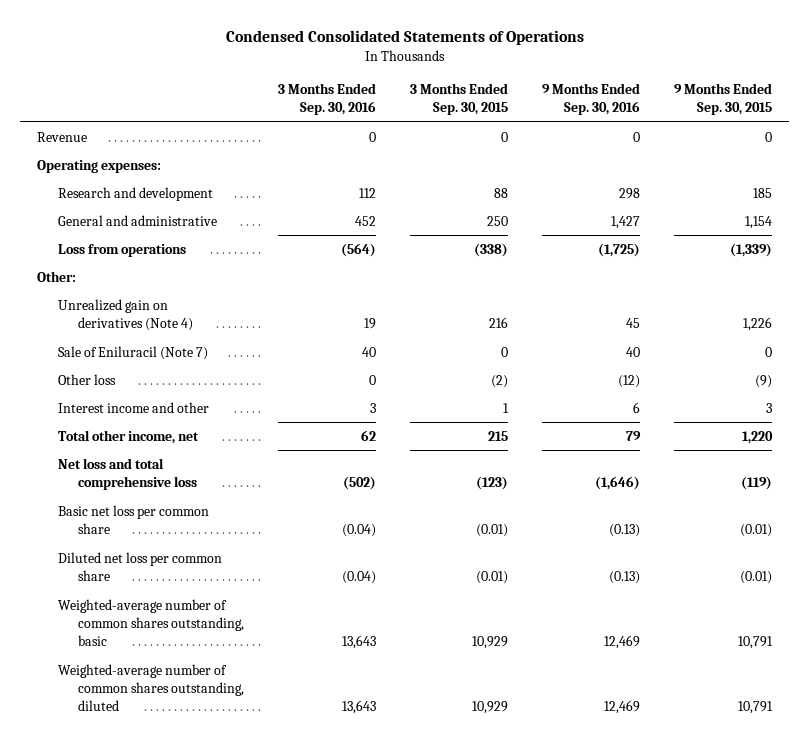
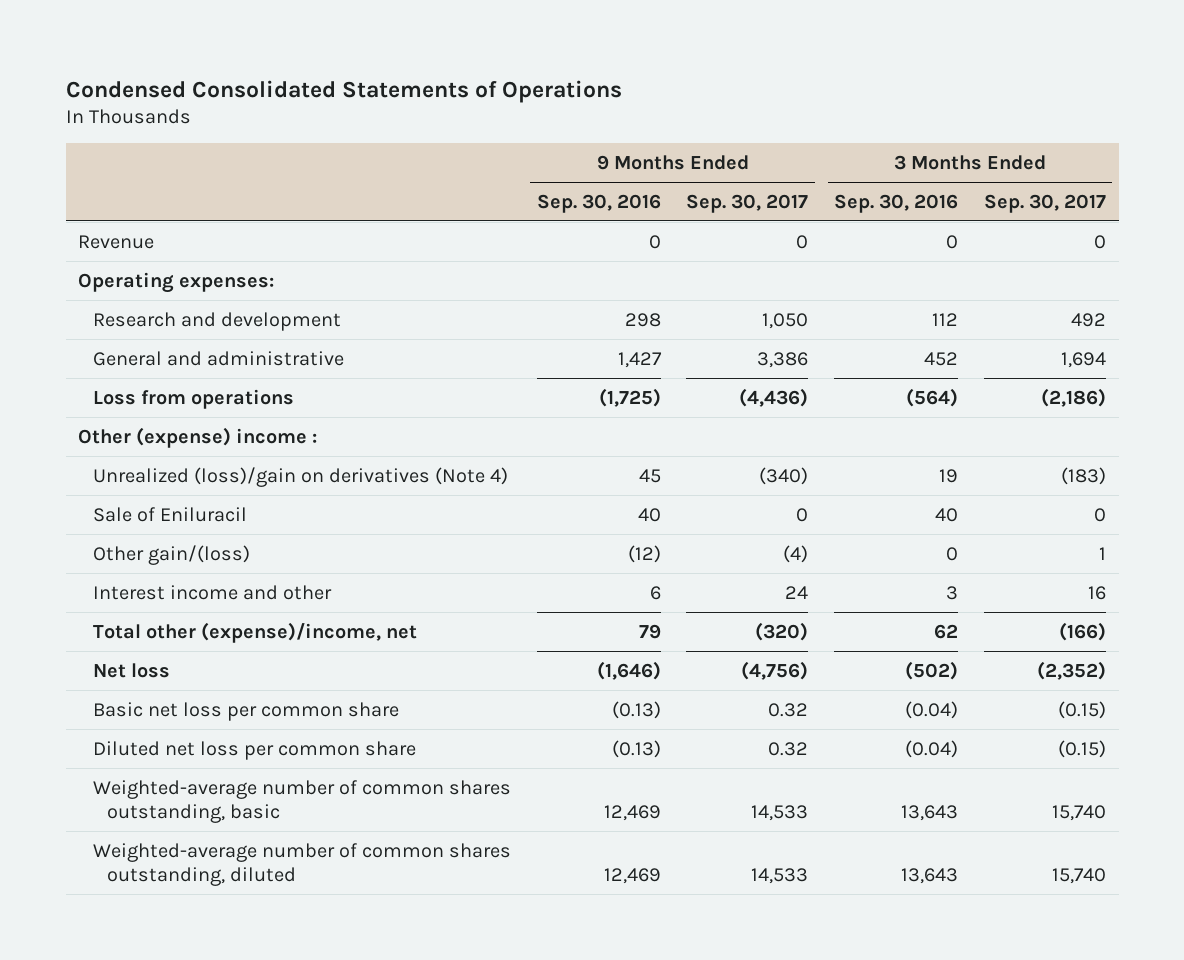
- | 3 Months Ended Sep. 30, 2016 | 3 Months Ended Sep. 30, 2015 | 9 Months Ended Sep. 30, 2016 | 9 Months Ended Sep. 30, 2015
+ | 9 Months Ended Sep. 30, 2016 | 9 Months Ended Sep. 30, 2017 | 3 Months Ended Sep. 30, 2016 | 3 Months Ended Sep. 30, 2017
- Other:
- Unrealized gain on derivatives (Note 4) | 19 | 216 | 45 | 1,226
- Sale of Eniluracil (Note 7) | 40 | 0 | 40 | 0
- Other loss | 0 | (2) | (12) | (9)
+ Other (expense) income :
+ Unrealized (loss)/gain on derivatives (Note 4) | 45 | (340) | 19 | (183)
+ Sale of Eniluracil | 40 | 0 | 40 | 0
+ Other gain/(loss) | (12) | (4) | 0 | 1
- Total other income, net | 62 | 215 | 79 | 1,220
- Net loss and total comprehensive loss | (502) | (123) | (1,646) | (119)
+ Total other (expense)/income, net | 79 | (320) | 62 | (166)
+ Net loss | (1,646) | (4,756) | (502) | (2,352)

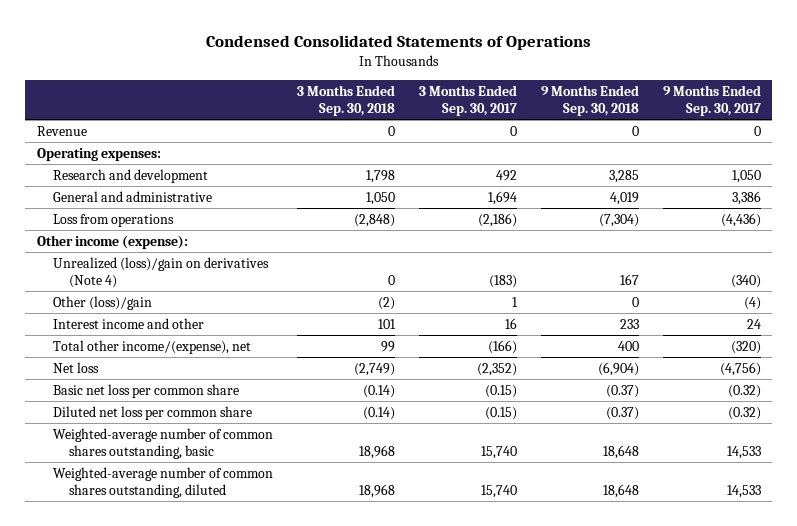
- | 9 Months Ended Sep. 30, 2016 | 9 Months Ended Sep. 30, 2017 | 3 Months Ended Sep. 30, 2016 | 3 Months Ended Sep. 30, 2017
+ | 3 Months Ended Sep. 30, 2018 | 3 Months Ended Sep. 30, 2017 | 9 Months Ended Sep. 30, 2018 | 9 Months Ended Sep. 30, 2017
- Other (expense) income :
+ Other income (expense):
- Sale of Eniluracil | 40 | 0 | 40 | 0
- Other gain/(loss) | (12) | (4) | 0 | 1
+ Other (loss)/gain | (2) | 1 | 0 | (4)
- Total other (expense)/income, net | 79 | (320) | 62 | (166)
+ Total other income/(expense), net | 99 | (166) | 400 | (320)
- Basic net loss per common share | (0.13) | 0.32 | (0.04) | (0.15)
- Diluted net loss per common share | (0.13) | 0.32 | (0.04) | (0.15)
+ Basic net loss per common share | (0.14) | (0.15) | (0.37) | (0.32)
+ Diluted net loss per common share | (0.14) | (0.15) | (0.37) | (0.32)

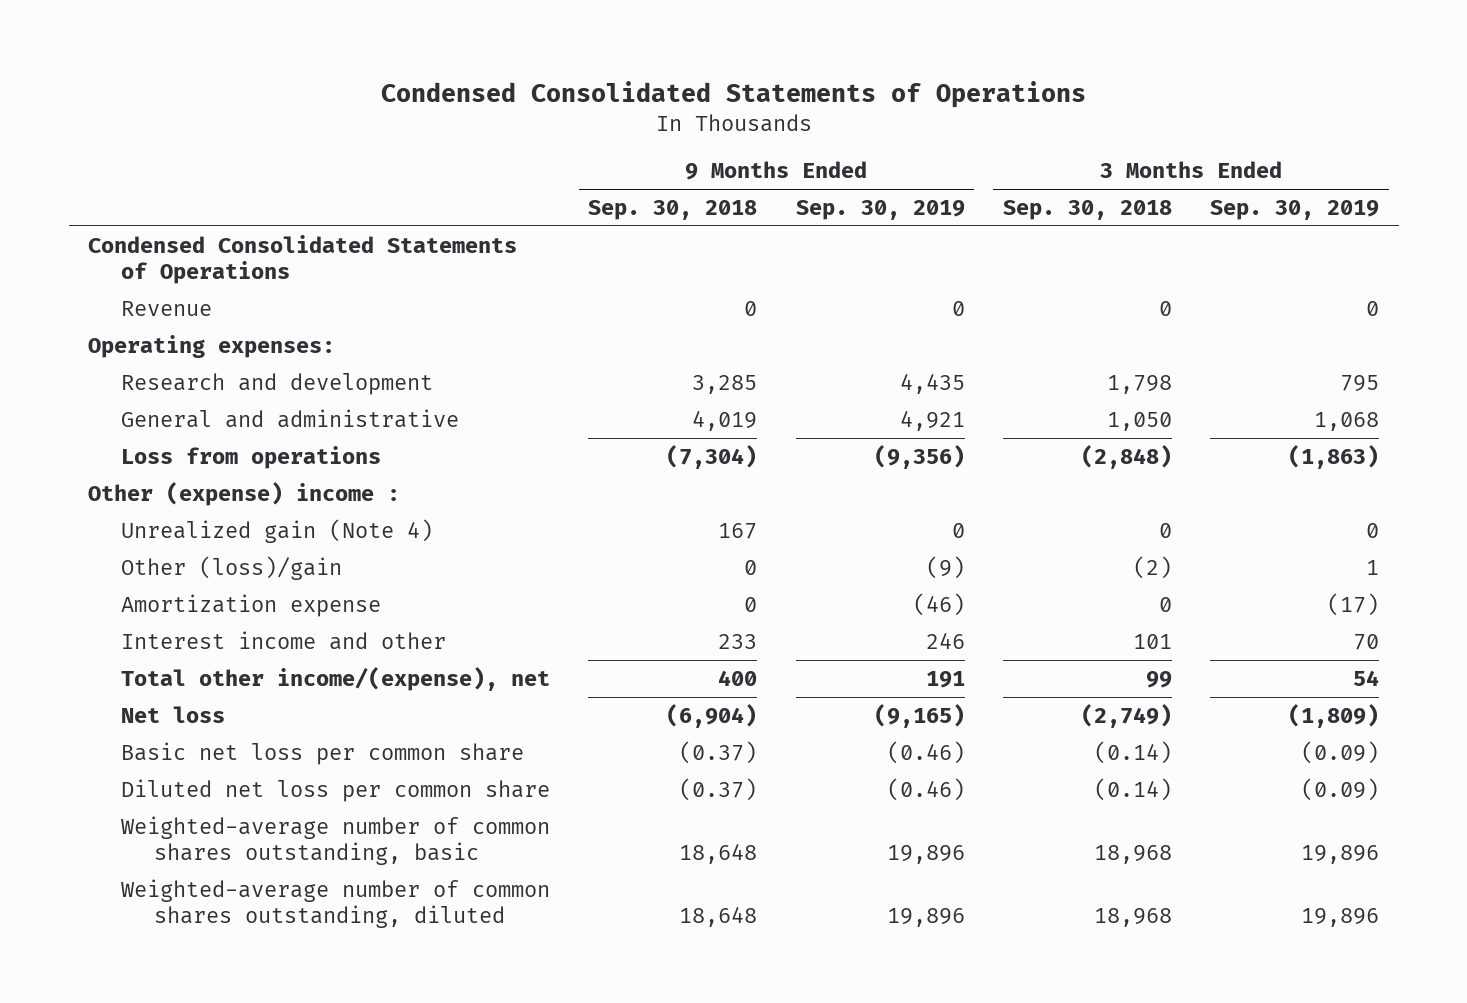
- | 3 Months Ended Sep. 30, 2018 | 3 Months Ended Sep. 30, 2017 | 9 Months Ended Sep. 30, 2018 | 9 Months Ended Sep. 30, 2017
+ | 9 Months Ended Sep. 30, 2018 | 9 Months Ended Sep. 30, 2019 | 3 Months Ended Sep. 30, 2018 | 3 Months Ended Sep. 30, 2019
+ Condensed Consolidated Statements of Operations
- Other income (expense):
- Unrealized (loss)/gain on derivatives (Note 4) | 0 | (183) | 167 | (340)
+ Other (expense) income :
+ Unrealized gain (Note 4) | 167 | 0 | 0 | 0
+ Amortization expense | 0 | (46) | 0 | (17)

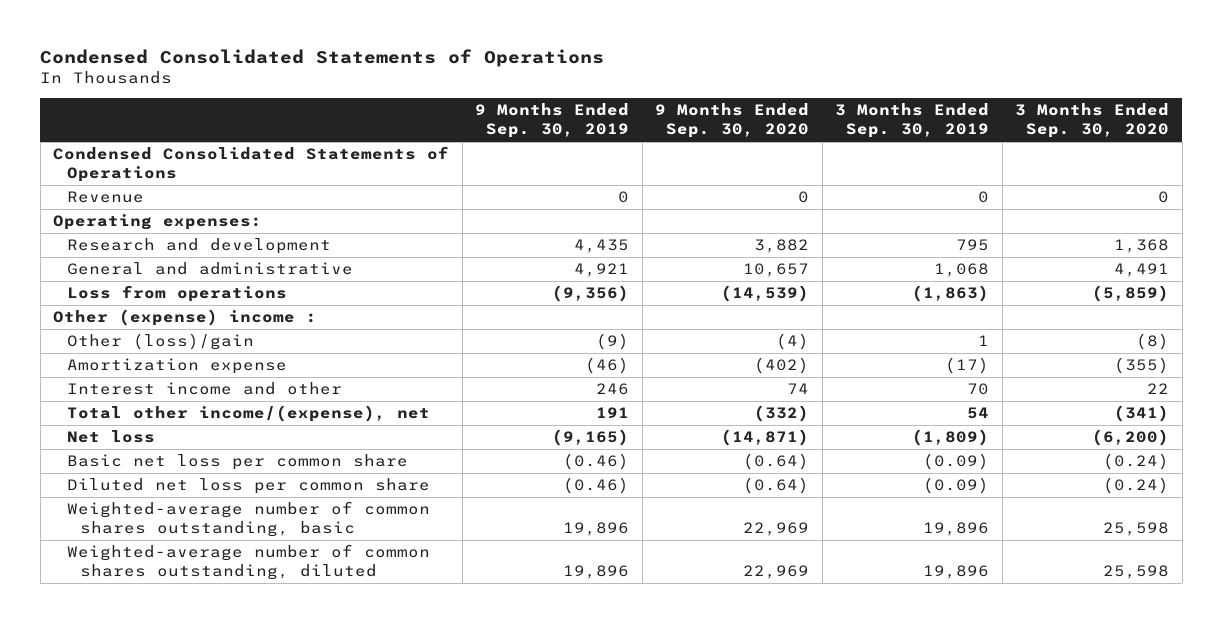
- | 9 Months Ended Sep. 30, 2018 | 9 Months Ended Sep. 30, 2019 | 3 Months Ended Sep. 30, 2018 | 3 Months Ended Sep. 30, 2019
+ | 9 Months Ended Sep. 30, 2019 | 9 Months Ended Sep. 30, 2020 | 3 Months Ended Sep. 30, 2019 | 3 Months Ended Sep. 30, 2020
- Unrealized gain (Note 4) | 167 | 0 | 0 | 0

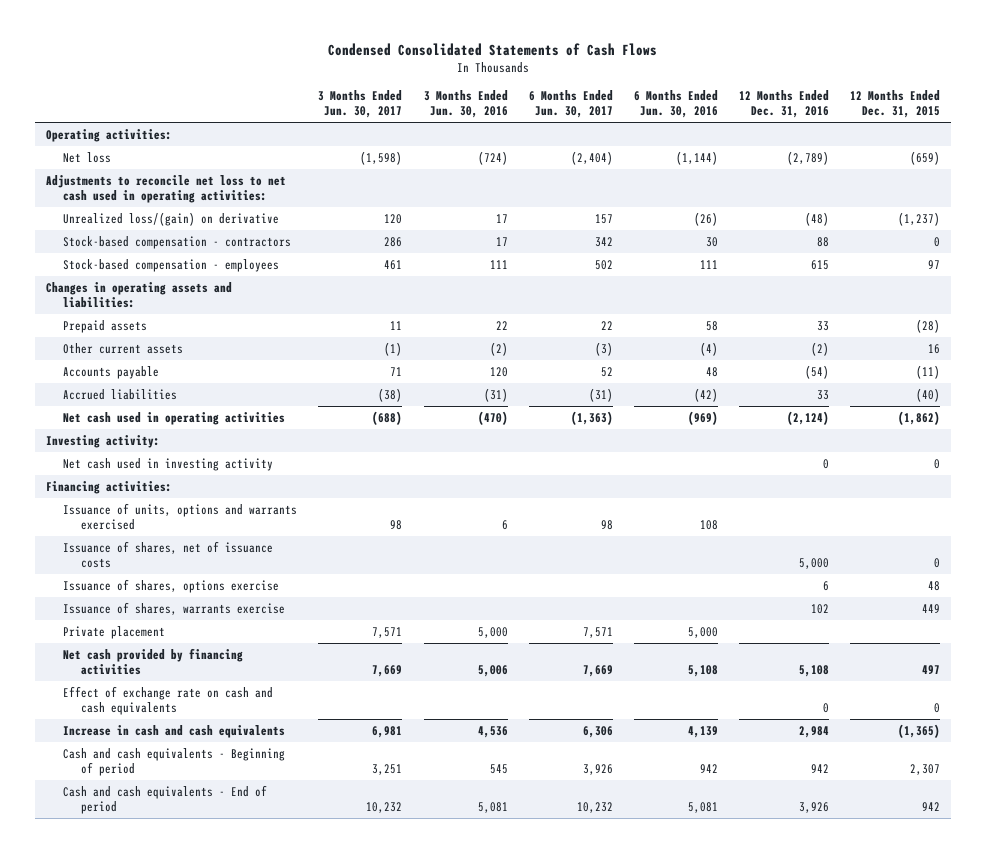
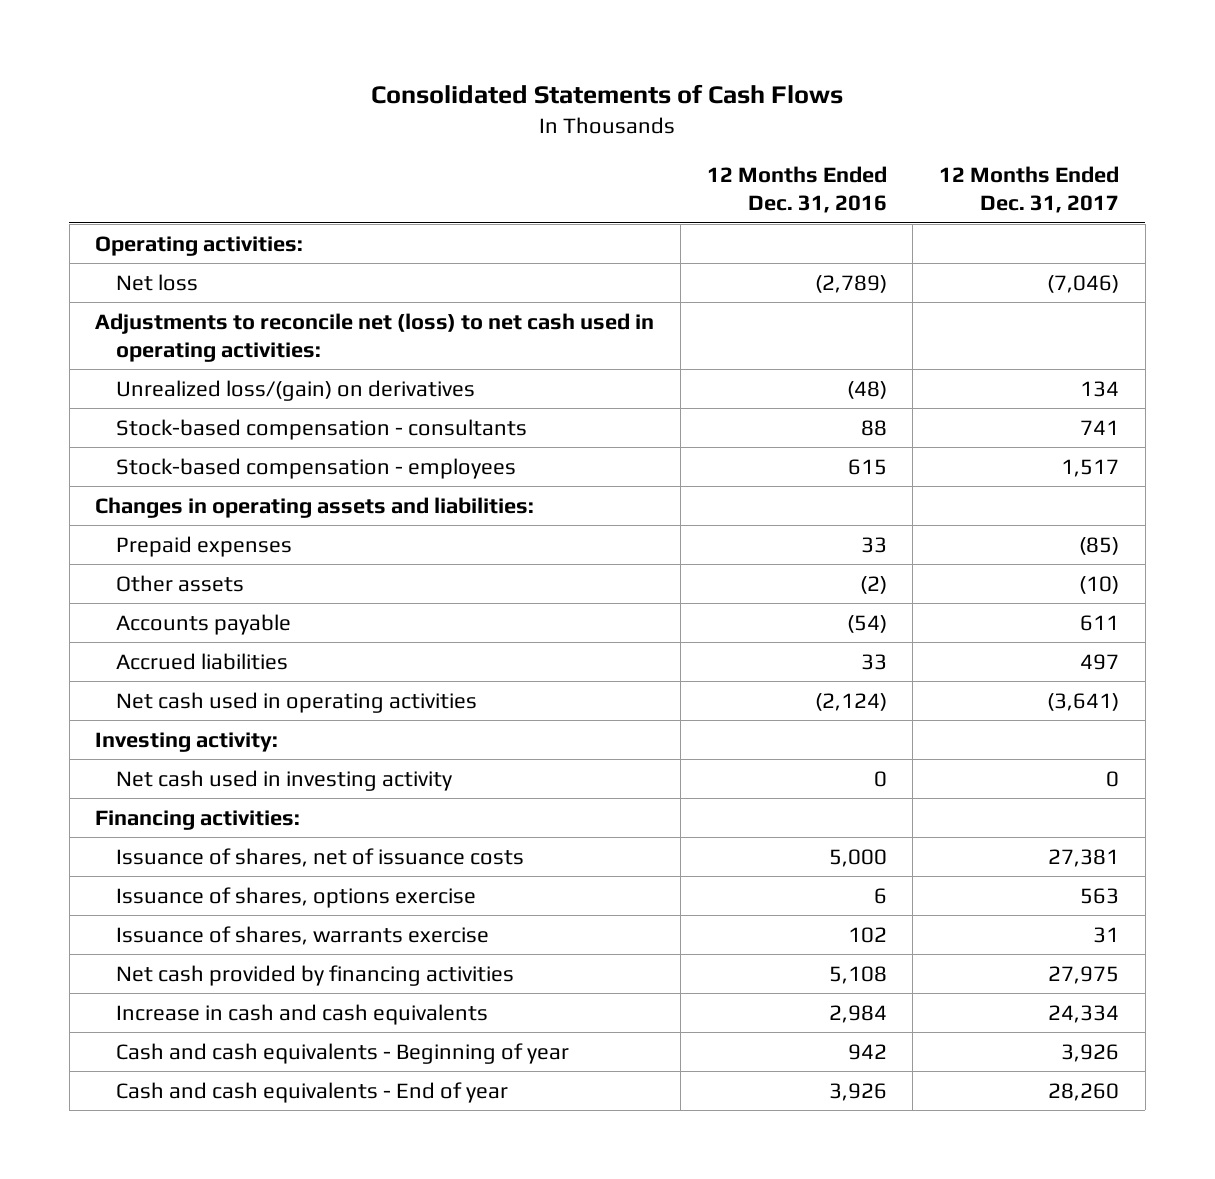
- Condensed Consolidated Statements of Cash Flows
+ Consolidated Statements of Cash Flows
- | 3 Months Ended Jun. 30, 2017 | 3 Months Ended Jun. 30, 2016 | 6 Months Ended Jun. 30, 2017 | 6 Months Ended Jun. 30, 2016 | 12 Months Ended Dec. 31, 2016 | 12 Months Ended Dec. 31, 2015
+ | 12 Months Ended Dec. 31, 2016 | 12 Months Ended Dec. 31, 2017
- Adjustments to reconcile net loss to net cash used in operating activities:
- Unrealized loss/(gain) on derivative | 120 | 17 | 157 | (26) | (48) | (1,237)
- Stock-based compensation - contractors | 286 | 17 | 342 | 30 | 88 | 0
+ Adjustments to reconcile net (loss) to net cash used in operating activities:
+ Unrealized loss/(gain) on derivatives | (48) | 134
+ Stock-based compensation - consultants | 88 | 741
- Prepaid assets | 11 | 22 | 22 | 58 | 33 | (28)
- Other current assets | (1) | (2) | (3) | (4) | (2) | 16
+ Prepaid expenses | 33 | (85)
+ Other assets | (2) | (10)
- Issuance of units, options and warrants exercised | 98 | 6 | 98 | 108 | |
- Private placement | 7,571 | 5,000 | 7,571 | 5,000 | |
- Effect of exchange rate on cash and cash equivalents | | | | | 0 | 0
- Cash and cash equivalents - Beginning of period | 3,251 | 545 | 3,926 | 942 | 942 | 2,307
- Cash and cash equivalents - End of period | 10,232 | 5,081 | 10,232 | 5,081 | 3,926 | 942
+ Cash and cash equivalents - Beginning of year | 942 | 3,926
+ Cash and cash equivalents - End of year | 3,926 | 28,260

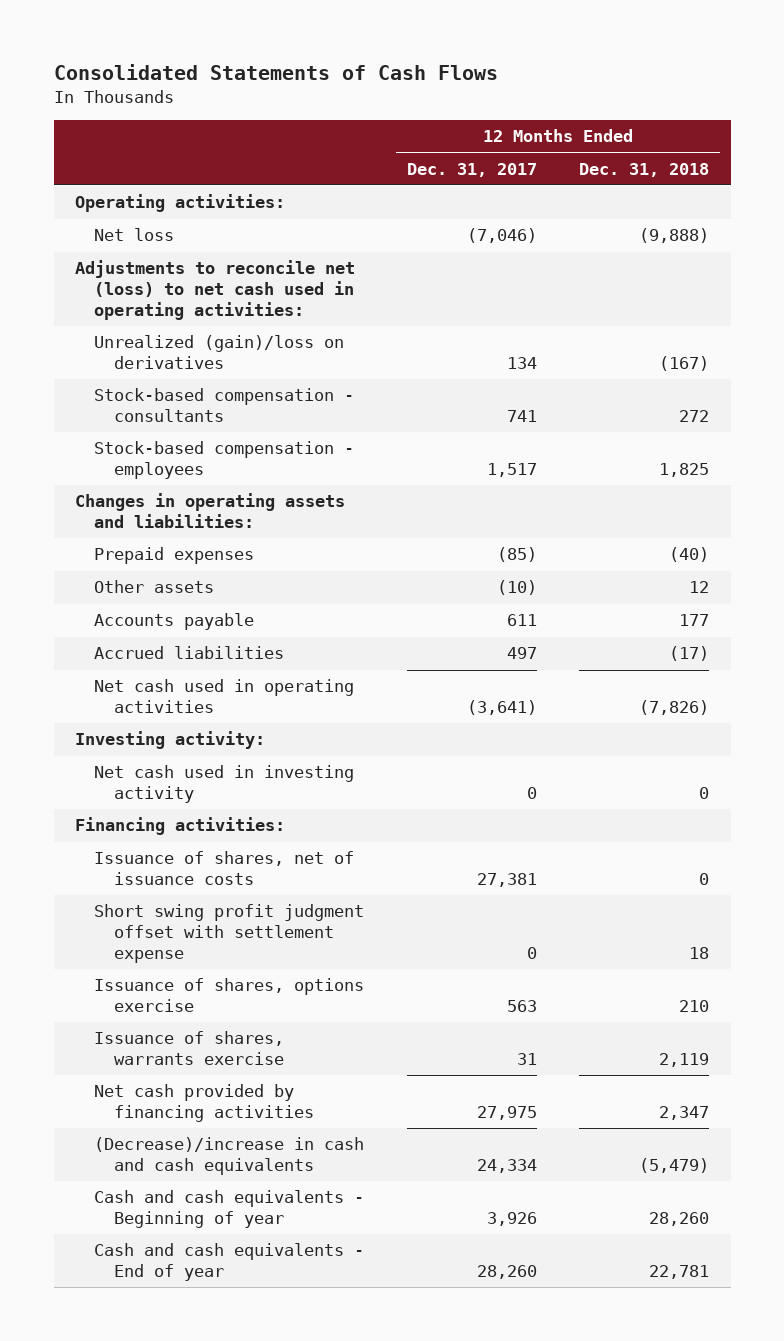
- | 12 Months Ended Dec. 31, 2016 | 12 Months Ended Dec. 31, 2017
+ | 12 Months Ended Dec. 31, 2017 | 12 Months Ended Dec. 31, 2018
- Unrealized loss/(gain) on derivatives | (48) | 134
+ Unrealized (gain)/loss on derivatives | 134 | (167)
+ Short swing profit judgment offset with settlement expense | 0 | 18
- Increase in cash and cash equivalents | 2,984 | 24,334
+ (Decrease)/increase in cash and cash equivalents | 24,334 | (5,479)

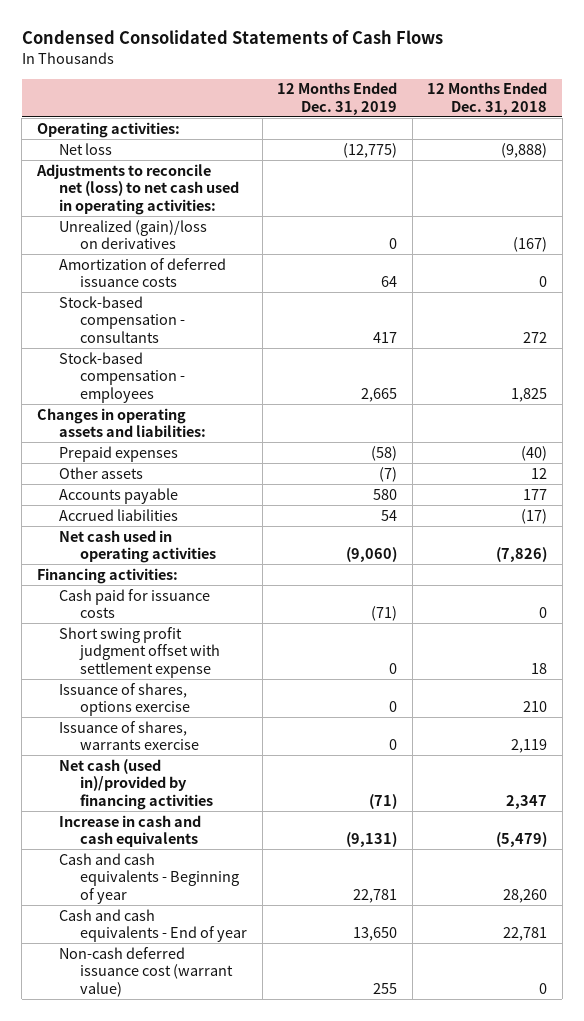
- Consolidated Statements of Cash Flows
+ Condensed Consolidated Statements of Cash Flows
- | 12 Months Ended Dec. 31, 2017 | 12 Months Ended Dec. 31, 2018
+ | 12 Months Ended Dec. 31, 2019 | 12 Months Ended Dec. 31, 2018
+ Amortization of deferred issuance costs | 64 | 0
- Investing activity:
- Net cash used in investing activity | 0 | 0
- Issuance of shares, net of issuance costs | 27,381 | 0
+ Cash paid for issuance costs | (71) | 0
- Net cash provided by financing activities | 27,975 | 2,347
- (Decrease)/increase in cash and cash equivalents | 24,334 | (5,479)
+ Net cash (used in)/provided by financing activities | (71) | 2,347
+ Increase in cash and cash equivalents | (9,131) | (5,479)
+ Non-cash deferred issuance cost (warrant value) | 255 | 0

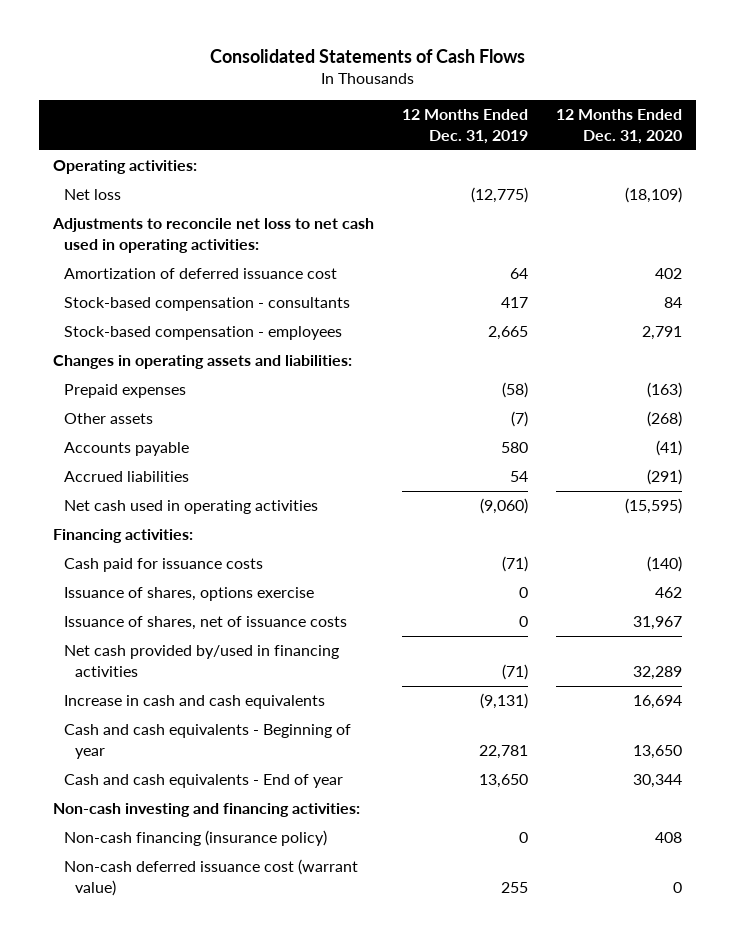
- Condensed Consolidated Statements of Cash Flows
+ Consolidated Statements of Cash Flows
- | 12 Months Ended Dec. 31, 2019 | 12 Months Ended Dec. 31, 2018
+ | 12 Months Ended Dec. 31, 2019 | 12 Months Ended Dec. 31, 2020
- Adjustments to reconcile net (loss) to net cash used in operating activities:
- Unrealized (gain)/loss on derivatives | 0 | (167)
- Amortization of deferred issuance costs | 64 | 0
+ Adjustments to reconcile net loss to net cash used in operating activities:
+ Amortization of deferred issuance cost | 64 | 402
- Short swing profit judgment offset with settlement expense | 0 | 18
- Issuance of shares, warrants exercise | 0 | 2,119
- Net cash (used in)/provided by financing activities | (71) | 2,347
+ Issuance of shares, net of issuance costs | 0 | 31,967
+ Net cash provided by/used in financing activities | (71) | 32,289
+ Non-cash investing and financing activities:
+ Non-cash financing (insurance policy) | 0 | 408

